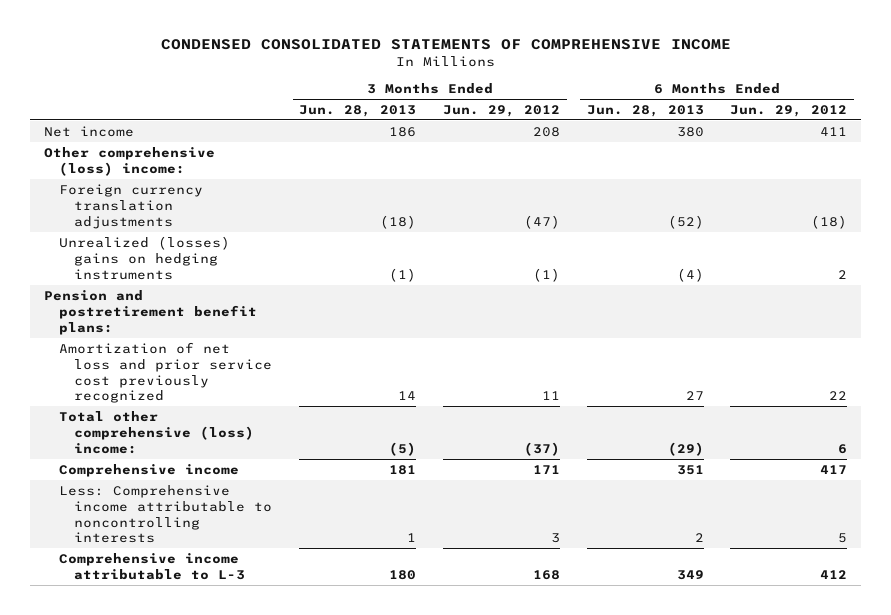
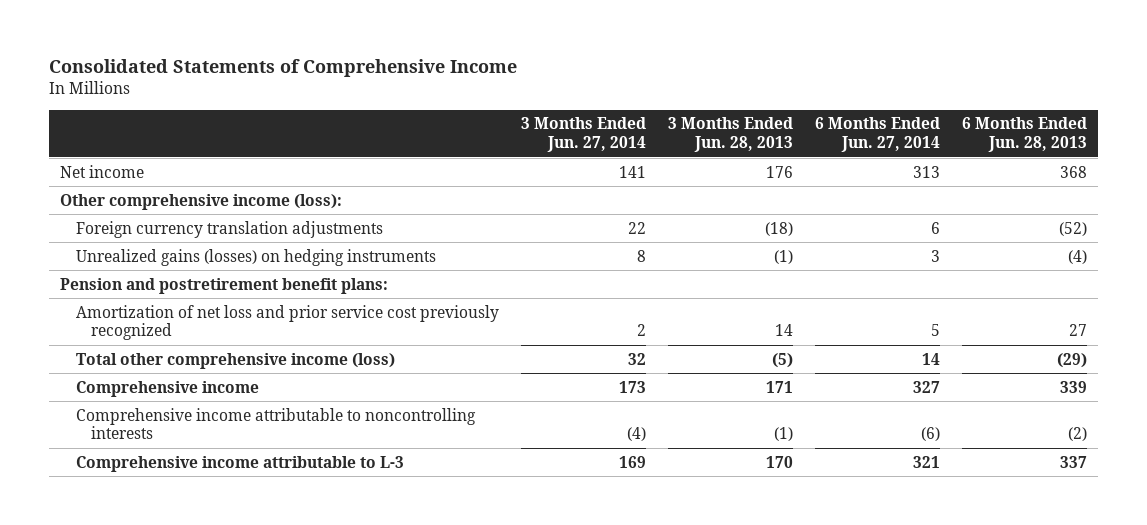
- CONDENSED CONSOLIDATED STATEMENTS OF COMPREHENSIVE INCOME
+ Consolidated Statements of Comprehensive Income
- | 3 Months Ended Jun. 28, 2013 | 3 Months Ended Jun. 29, 2012 | 6 Months Ended Jun. 28, 2013 | 6 Months Ended Jun. 29, 2012
+ | 3 Months Ended Jun. 27, 2014 | 3 Months Ended Jun. 28, 2013 | 6 Months Ended Jun. 27, 2014 | 6 Months Ended Jun. 28, 2013
- Net income | 186 | 208 | 380 | 411
- Other comprehensive (loss) income:
+ Net income | 141 | 176 | 313 | 368
+ Other comprehensive income (loss):
- Unrealized (losses) gains on hedging instruments | (1) | (1) | (4) | 2
+ Unrealized gains (losses) on hedging instruments | 8 | (1) | 3 | (4)
- Total other comprehensive (loss) income: | (5) | (37) | (29) | 6
- Comprehensive income | 181 | 171 | 351 | 417
- Less: Comprehensive income attributable to noncontrolling interests | 1 | 3 | 2 | 5
- Comprehensive income attributable to L-3 | 180 | 168 | 349 | 412
+ Total other comprehensive income (loss) | 32 | (5) | 14 | (29)
+ Comprehensive income | 173 | 171 | 327 | 339
+ Comprehensive income attributable to noncontrolling interests | (4) | (1) | (6) | (2)
+ Comprehensive income attributable to L-3 | 169 | 170 | 321 | 337

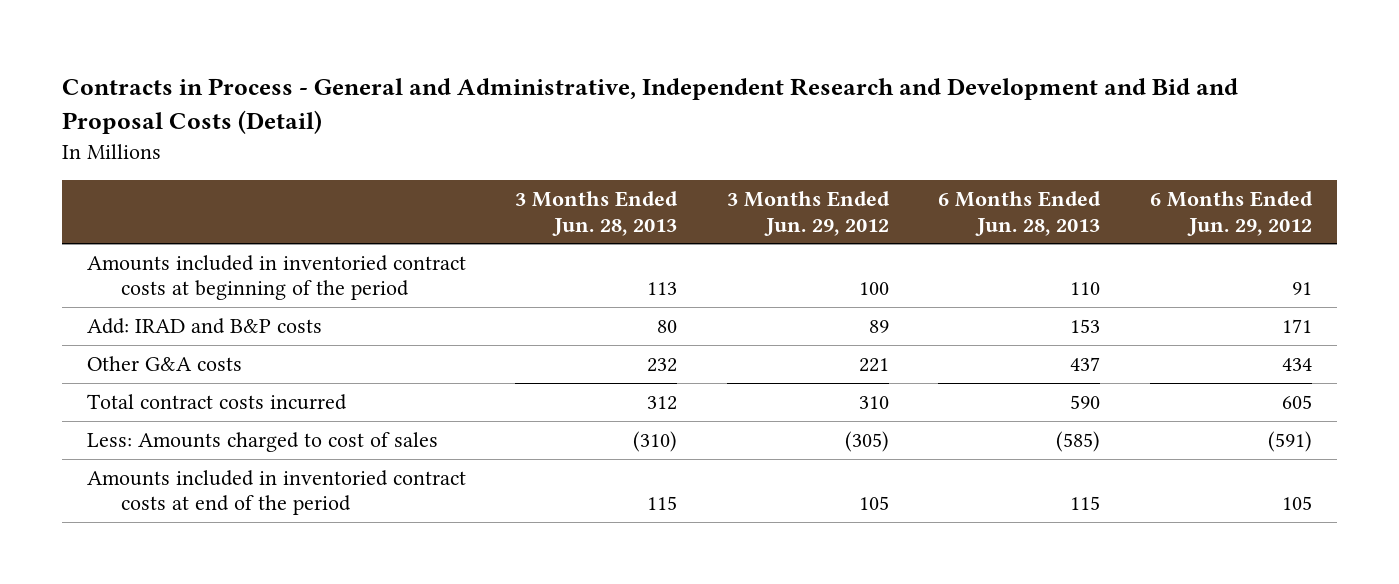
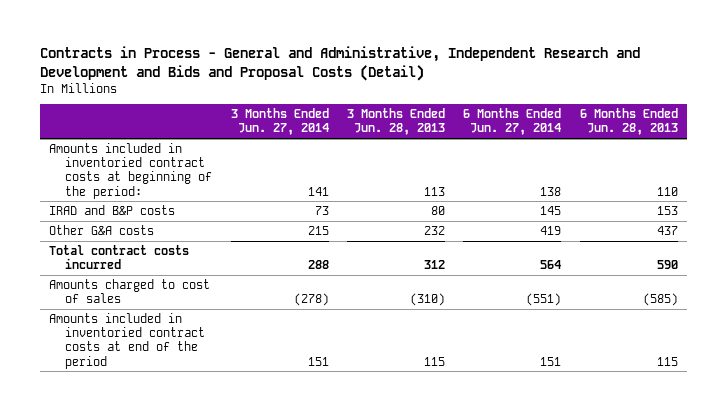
- Contracts in Process - General and Administrative, Independent Research and Development and Bid and Proposal Costs (Detail)
+ Contracts in Process - General and Administrative, Independent Research and Development and Bids and Proposal Costs (Detail)
- | 3 Months Ended Jun. 28, 2013 | 3 Months Ended Jun. 29, 2012 | 6 Months Ended Jun. 28, 2013 | 6 Months Ended Jun. 29, 2012
+ | 3 Months Ended Jun. 27, 2014 | 3 Months Ended Jun. 28, 2013 | 6 Months Ended Jun. 27, 2014 | 6 Months Ended Jun. 28, 2013
- Amounts included in inventoried contract costs at beginning of the period | 113 | 100 | 110 | 91
- Add: IRAD and B&P costs | 80 | 89 | 153 | 171
+ Amounts included in inventoried contract costs at beginning of the period: | 141 | 113 | 138 | 110
+ IRAD and B&P costs | 73 | 80 | 145 | 153
- Less: Amounts charged to cost of sales | (310) | (305) | (585) | (591)
+ Amounts charged to cost of sales | (278) | (310) | (551) | (585)

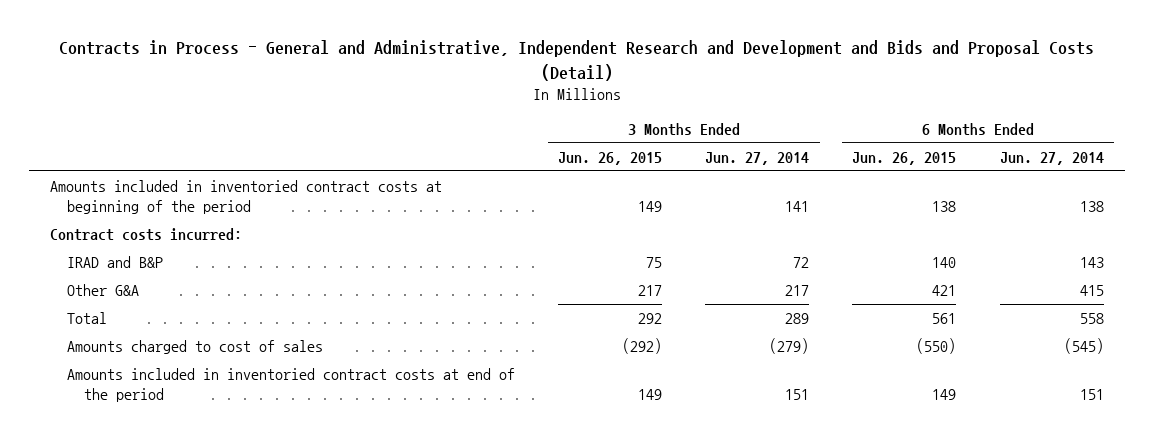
- | 3 Months Ended Jun. 27, 2014 | 3 Months Ended Jun. 28, 2013 | 6 Months Ended Jun. 27, 2014 | 6 Months Ended Jun. 28, 2013
+ | 3 Months Ended Jun. 26, 2015 | 3 Months Ended Jun. 27, 2014 | 6 Months Ended Jun. 26, 2015 | 6 Months Ended Jun. 27, 2014
- Amounts included in inventoried contract costs at beginning of the period: | 141 | 113 | 138 | 110
- IRAD and B&P costs | 73 | 80 | 145 | 153
- Other G&A costs | 215 | 232 | 419 | 437
- Total contract costs incurred | 288 | 312 | 564 | 590
- Amounts charged to cost of sales | (278) | (310) | (551) | (585)
+ Amounts included in inventoried contract costs at beginning of the period | 149 | 141 | 138 | 138
+ Contract costs incurred:
+ IRAD and B&P | 75 | 72 | 140 | 143
+ Other G&A | 217 | 217 | 421 | 415
+ Total | 292 | 289 | 561 | 558
+ Amounts charged to cost of sales | (292) | (279) | (550) | (545)

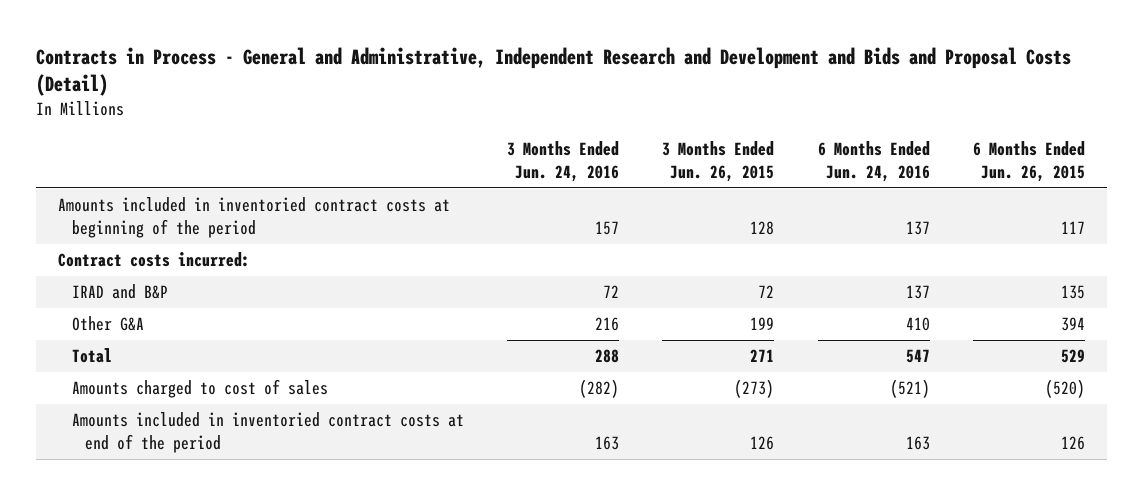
- | 3 Months Ended Jun. 26, 2015 | 3 Months Ended Jun. 27, 2014 | 6 Months Ended Jun. 26, 2015 | 6 Months Ended Jun. 27, 2014
+ | 3 Months Ended Jun. 24, 2016 | 3 Months Ended Jun. 26, 2015 | 6 Months Ended Jun. 24, 2016 | 6 Months Ended Jun. 26, 2015
- Amounts included in inventoried contract costs at beginning of the period | 149 | 141 | 138 | 138
+ Amounts included in inventoried contract costs at beginning of the period | 157 | 128 | 137 | 117
- IRAD and B&P | 75 | 72 | 140 | 143
- Other G&A | 217 | 217 | 421 | 415
- Total | 292 | 289 | 561 | 558
- Amounts charged to cost of sales | (292) | (279) | (550) | (545)
- Amounts included in inventoried contract costs at end of the period | 149 | 151 | 149 | 151
+ IRAD and B&P | 72 | 72 | 137 | 135
+ Other G&A | 216 | 199 | 410 | 394
+ Total | 288 | 271 | 547 | 529
+ Amounts charged to cost of sales | (282) | (273) | (521) | (520)
+ Amounts included in inventoried contract costs at end of the period | 163 | 126 | 163 | 126

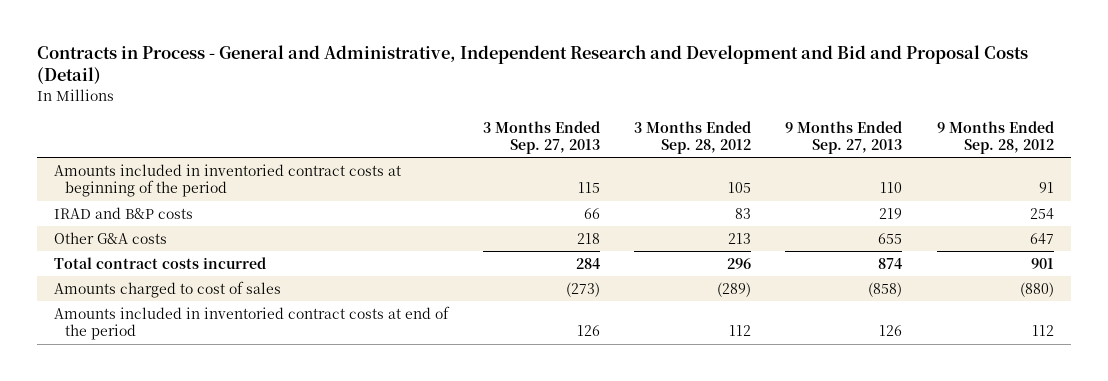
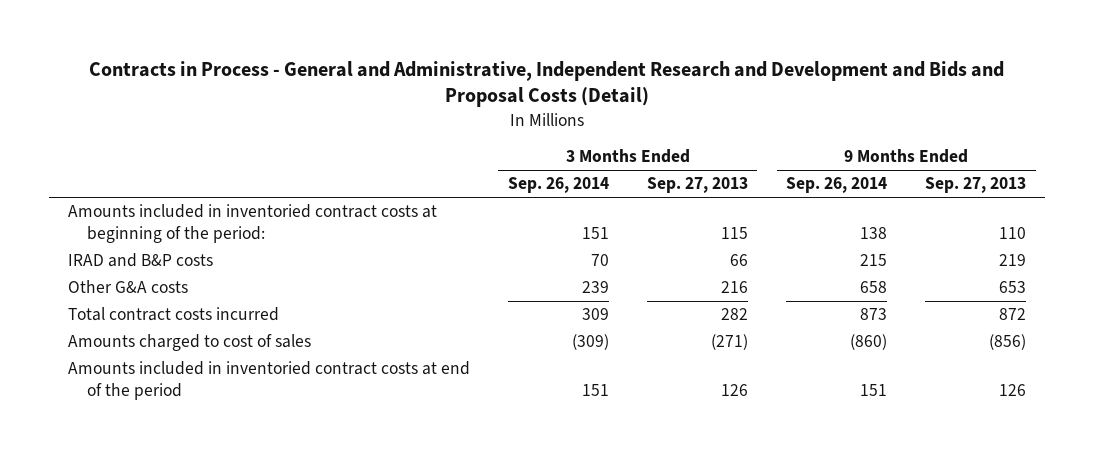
- Contracts in Process - General and Administrative, Independent Research and Development and Bid and Proposal Costs (Detail)
+ Contracts in Process - General and Administrative, Independent Research and Development and Bids and Proposal Costs (Detail)
- | 3 Months Ended Sep. 27, 2013 | 3 Months Ended Sep. 28, 2012 | 9 Months Ended Sep. 27, 2013 | 9 Months Ended Sep. 28, 2012
+ | 3 Months Ended Sep. 26, 2014 | 3 Months Ended Sep. 27, 2013 | 9 Months Ended Sep. 26, 2014 | 9 Months Ended Sep. 27, 2013
- Amounts included in inventoried contract costs at beginning of the period | 115 | 105 | 110 | 91
+ Amounts included in inventoried contract costs at beginning of the period: | 151 | 115 | 138 | 110
- Other G&A costs | 218 | 213 | 655 | 647
- Total contract costs incurred | 284 | 296 | 874 | 901
- Amounts charged to cost of sales | (273) | (289) | (858) | (880)
+ Other G&A costs | 239 | 216 | 658 | 653
+ Total contract costs incurred | 309 | 282 | 873 | 872
+ Amounts charged to cost of sales | (309) | (271) | (860) | (856)

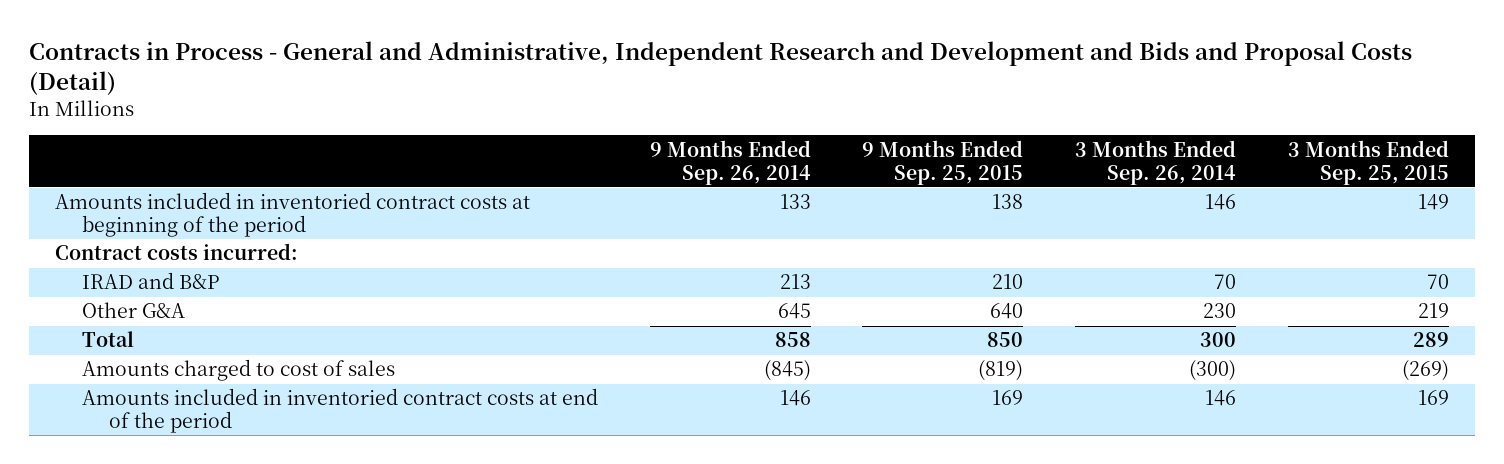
- | 3 Months Ended Sep. 26, 2014 | 3 Months Ended Sep. 27, 2013 | 9 Months Ended Sep. 26, 2014 | 9 Months Ended Sep. 27, 2013
+ | 9 Months Ended Sep. 26, 2014 | 9 Months Ended Sep. 25, 2015 | 3 Months Ended Sep. 26, 2014 | 3 Months Ended Sep. 25, 2015
- Amounts included in inventoried contract costs at beginning of the period: | 151 | 115 | 138 | 110
- IRAD and B&P costs | 70 | 66 | 215 | 219
- Other G&A costs | 239 | 216 | 658 | 653
- Total contract costs incurred | 309 | 282 | 873 | 872
- Amounts charged to cost of sales | (309) | (271) | (860) | (856)
- Amounts included in inventoried contract costs at end of the period | 151 | 126 | 151 | 126
+ Amounts included in inventoried contract costs at beginning of the period | 133 | 138 | 146 | 149
+ Contract costs incurred:
+ IRAD and B&P | 213 | 210 | 70 | 70
+ Other G&A | 645 | 640 | 230 | 219
+ Total | 858 | 850 | 300 | 289
+ Amounts charged to cost of sales | (845) | (819) | (300) | (269)
+ Amounts included in inventoried contract costs at end of the period | 146 | 169 | 146 | 169

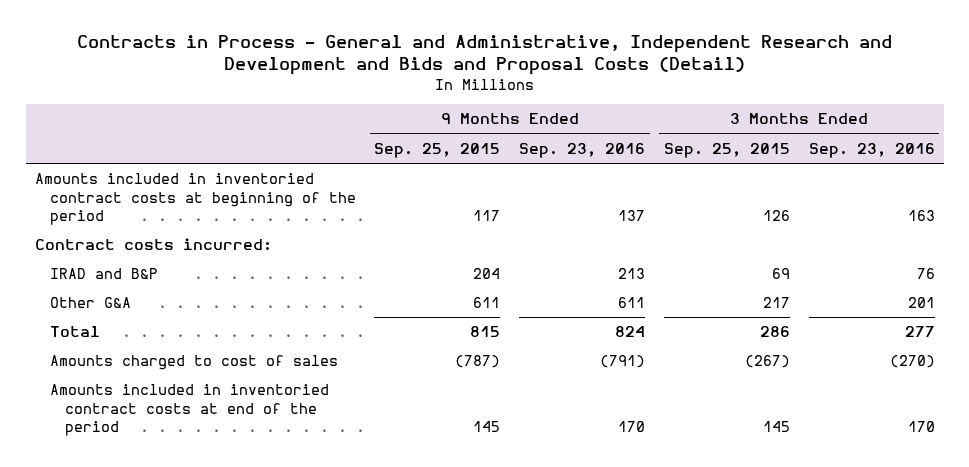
- | 9 Months Ended Sep. 26, 2014 | 9 Months Ended Sep. 25, 2015 | 3 Months Ended Sep. 26, 2014 | 3 Months Ended Sep. 25, 2015
+ | 9 Months Ended Sep. 25, 2015 | 9 Months Ended Sep. 23, 2016 | 3 Months Ended Sep. 25, 2015 | 3 Months Ended Sep. 23, 2016
- Amounts included in inventoried contract costs at beginning of the period | 133 | 138 | 146 | 149
+ Amounts included in inventoried contract costs at beginning of the period | 117 | 137 | 126 | 163
- IRAD and B&P | 213 | 210 | 70 | 70
- Other G&A | 645 | 640 | 230 | 219
- Total | 858 | 850 | 300 | 289
- Amounts charged to cost of sales | (845) | (819) | (300) | (269)
- Amounts included in inventoried contract costs at end of the period | 146 | 169 | 146 | 169
+ IRAD and B&P | 204 | 213 | 69 | 76
+ Other G&A | 611 | 611 | 217 | 201
+ Total | 815 | 824 | 286 | 277
+ Amounts charged to cost of sales | (787) | (791) | (267) | (270)
+ Amounts included in inventoried contract costs at end of the period | 145 | 170 | 145 | 170

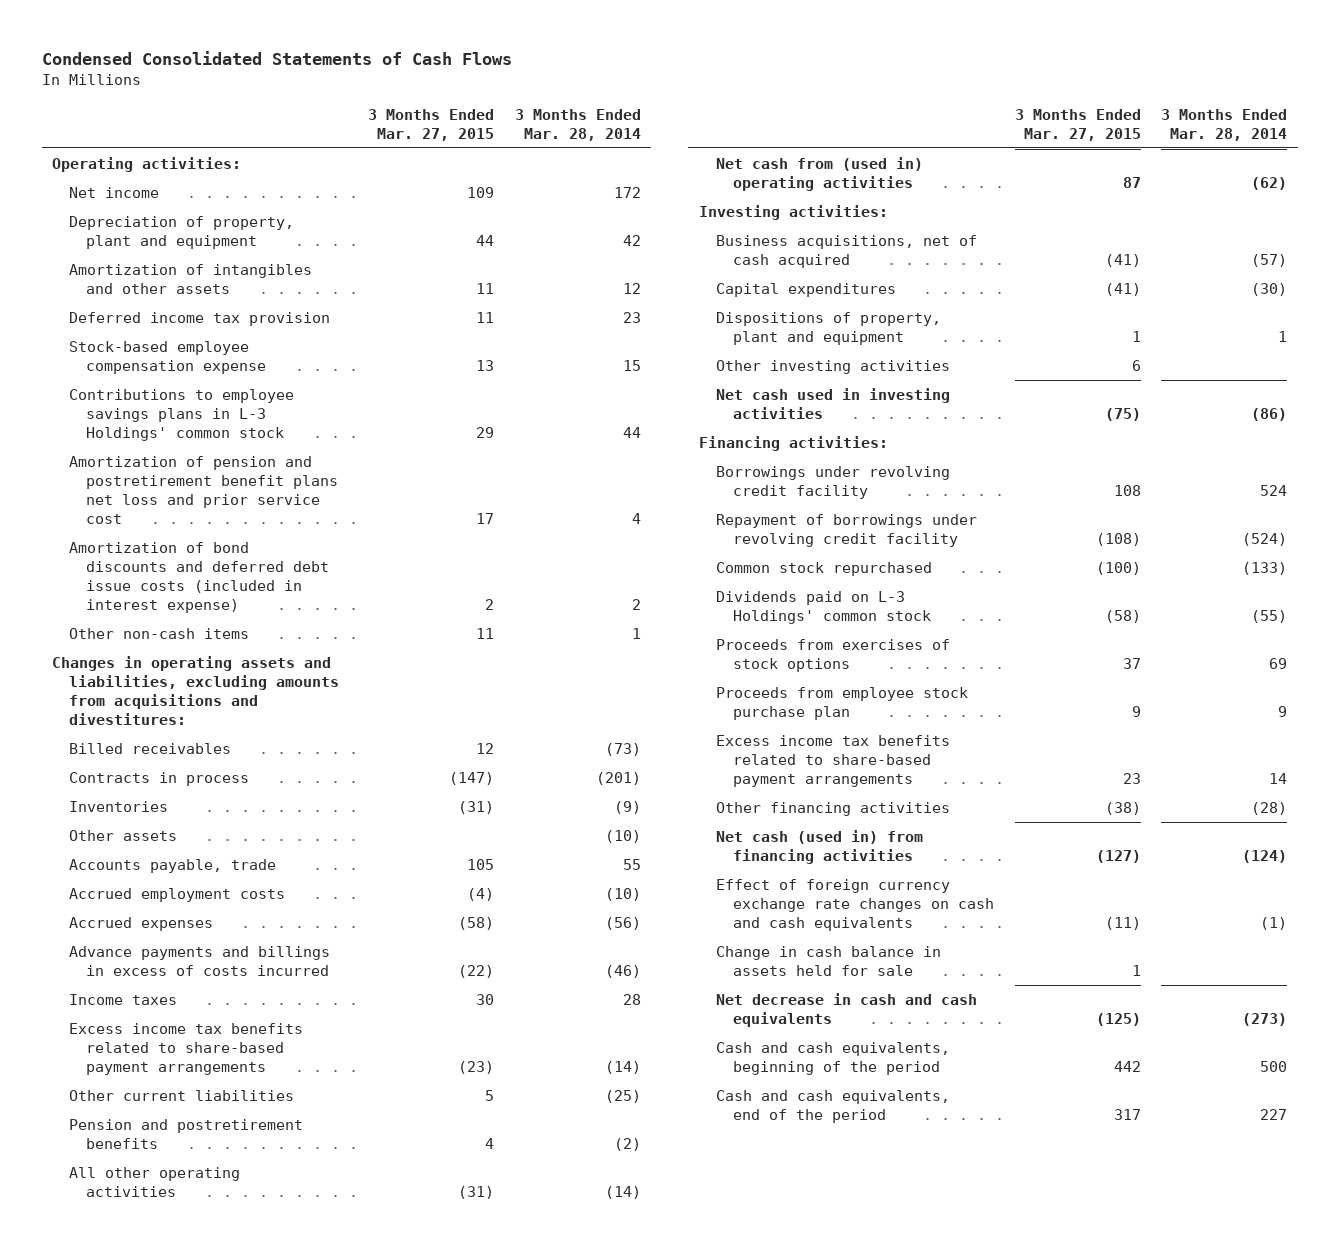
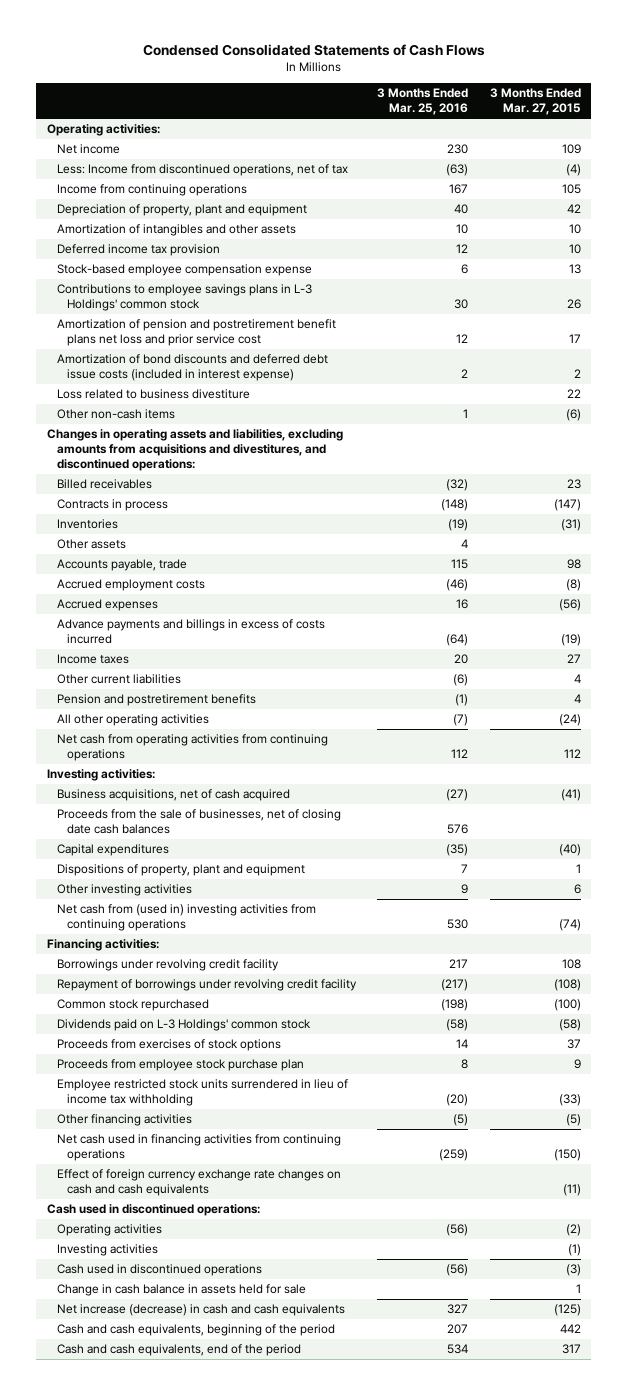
- | 3 Months Ended Mar. 27, 2015 | 3 Months Ended Mar. 28, 2014
+ | 3 Months Ended Mar. 25, 2016 | 3 Months Ended Mar. 27, 2015
- Depreciation of property, plant and equipment | 44 | 42
- Amortization of intangibles and other assets | 11 | 12
- Deferred income tax provision | 11 | 23
+ Less: Income from discontinued operations, net of tax | (63) | (4)
+ Income from continuing operations | 167 | 105
+ Depreciation of property, plant and equipment | 40 | 42
+ Amortization of intangibles and other assets | 10 | 10
+ Deferred income tax provision | 12 | 10
- Contributions to employee savings plans in L-3 Holdings' common stock | 29 | 44
+ Contributions to employee savings plans in L-3 Holdings' common stock | 30 | 26
- Other non-cash items | 11 | 1
- Changes in operating assets and liabilities, excluding amounts from acquisitions and divestitures:
- Billed receivables | 12 | (73)
+ Loss related to business divestiture | | 22
+ Other non-cash items | 1 | (6)
+ Changes in operating assets and liabilities, excluding amounts from acquisitions and divestitures, and discontinued operations:
+ Billed receivables | (32) | 23
- Accounts payable, trade | 105 | 55
- Accrued employment costs | (4) | (10)
- Accrued expenses | (58) | (56)
- Advance payments and billings in excess of costs incurred | (22) | (46)
- Income taxes | 30 | 28
- Excess income tax benefits related to share-based payment arrangements | (23) | (14)
- Other current liabilities | 5 | (25)
+ Accounts payable, trade | 115 | 98
+ Accrued employment costs | (46) | (8)
+ Accrued expenses | 16 | (56)
+ Advance payments and billings in excess of costs incurred | (64) | (19)
+ Income taxes | 20 | 27
+ Other current liabilities | (6) | 4
- All other operating activities | (31) | (14)
- Net cash from (used in) operating activities | 87 | (62)
+ All other operating activities | (7) | (24)
+ Net cash from operating activities from continuing operations | 112 | 112
- Capital expenditures | (41) | (30)
+ Proceeds from the sale of businesses, net of closing date cash balances | 576 |
+ Capital expenditures | (35) | (40)
- Net cash used in investing activities | (75) | (86)
+ Net cash from (used in) investing activities from continuing operations | 530 | (74)
- Excess income tax benefits related to share-based payment arrangements | 23 | 14
- Other financing activities | (38) | (28)
- Net cash (used in) from financing activities | (127) | (124)
+ Employee restricted stock units surrendered in lieu of income tax withholding | (20) | (33)
+ Other financing activities | (5) | (5)
+ Net cash used in financing activities from continuing operations | (259) | (150)
+ Cash used in discontinued operations:
+ Operating activities | (56) | (2)
+ Investing activities | | (1)
+ Cash used in discontinued operations | (56) | (3)
- Net decrease in cash and cash equivalents | (125) | (273)
+ Net increase (decrease) in cash and cash equivalents | 327 | (125)

